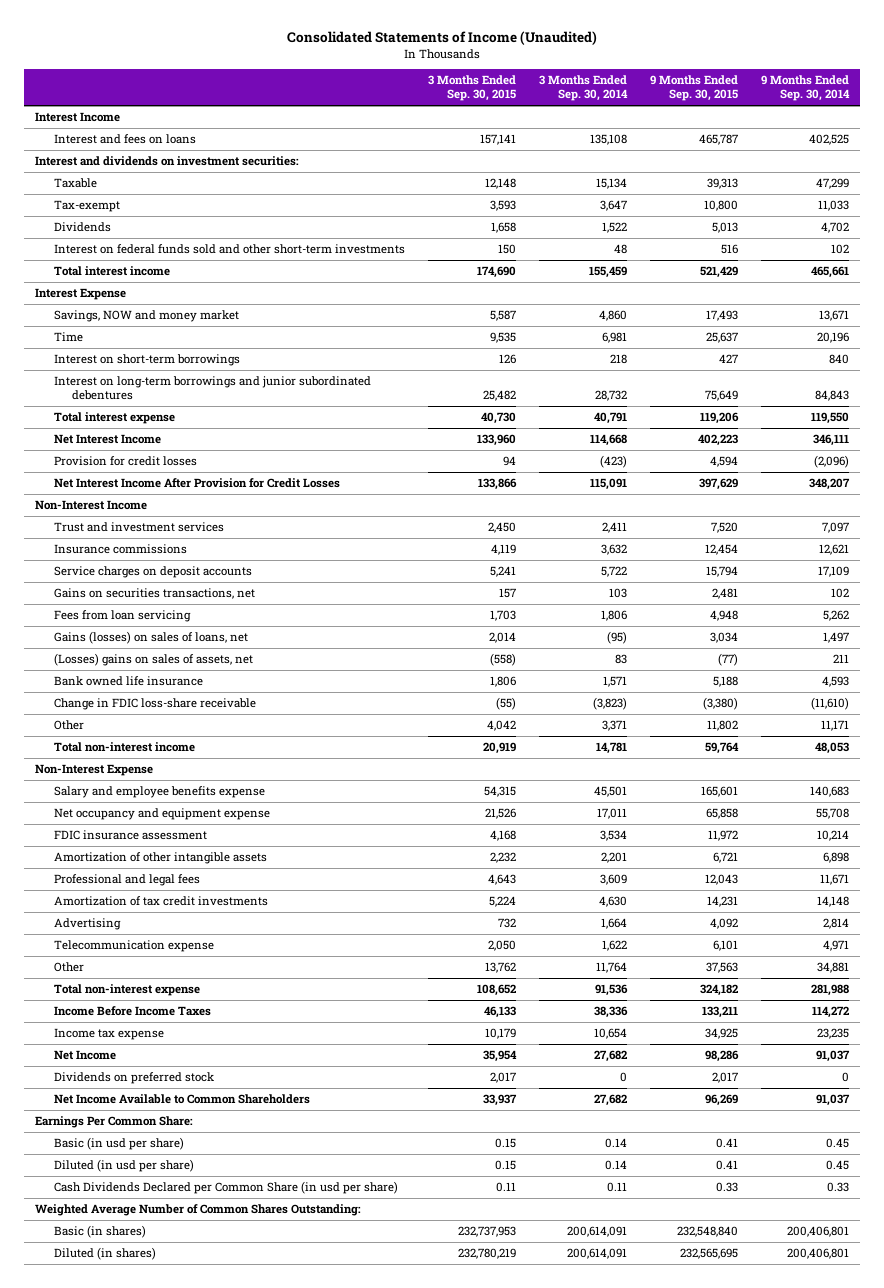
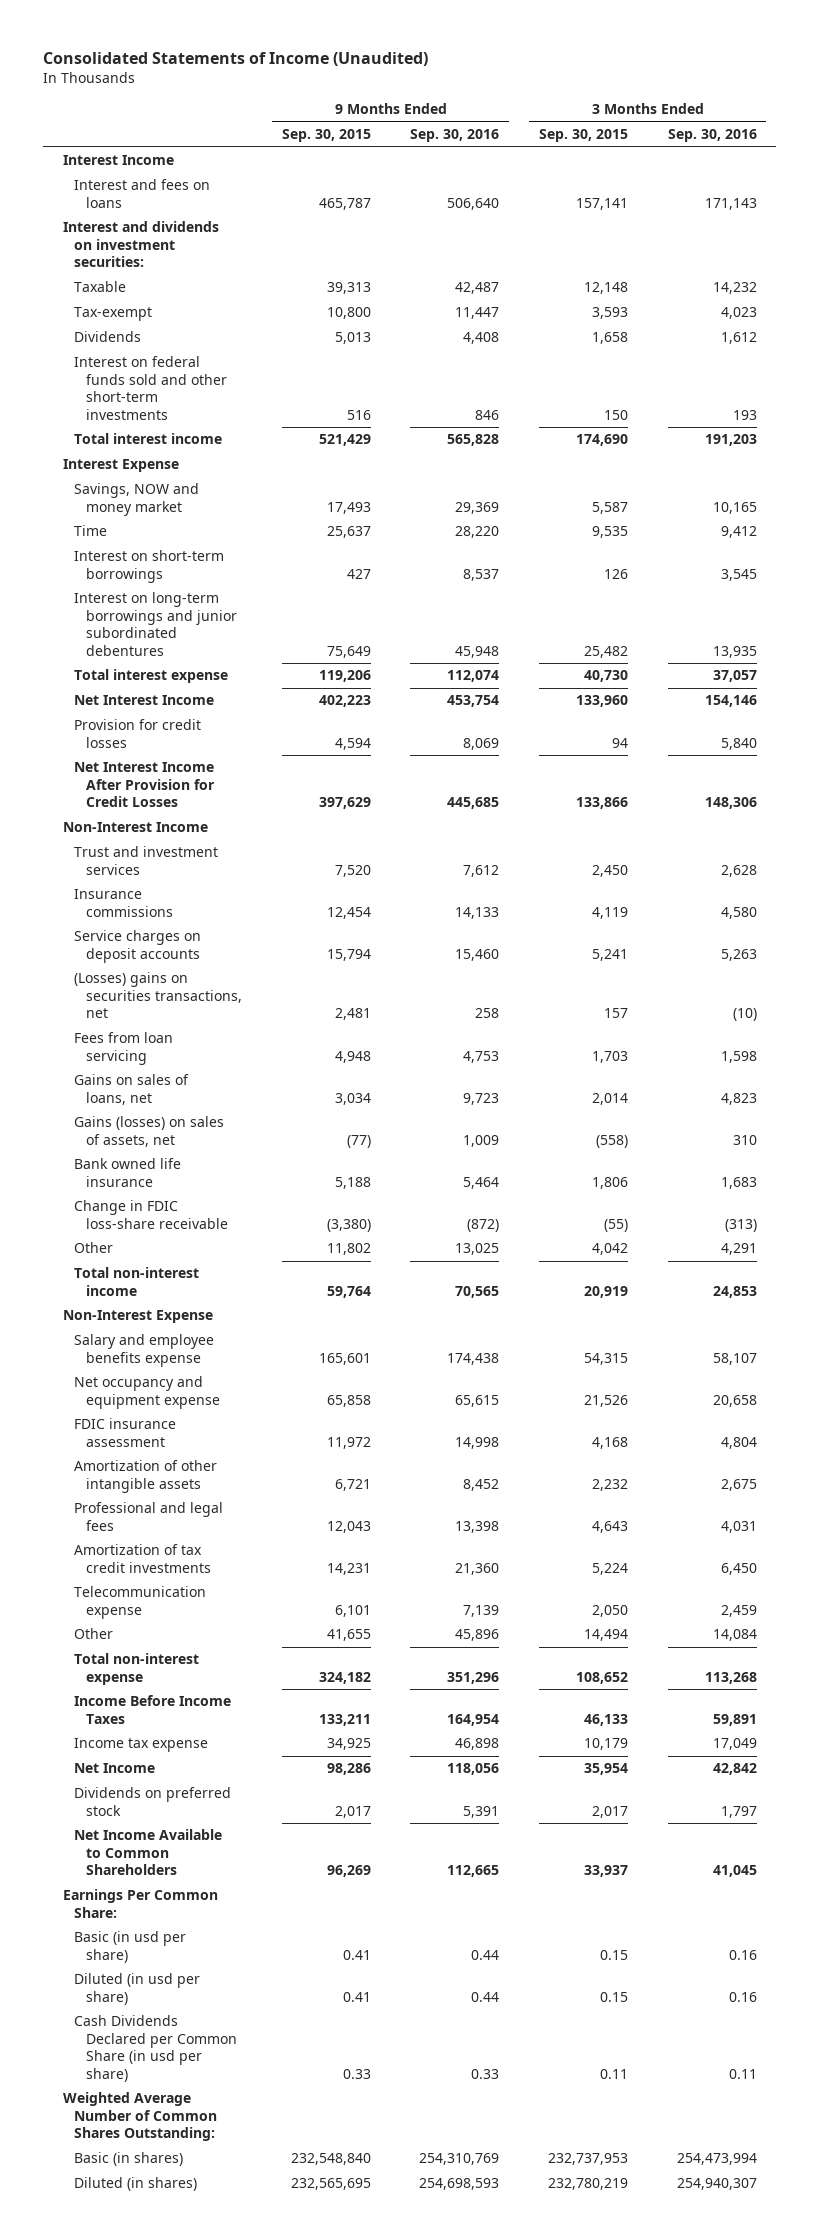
- | 3 Months Ended Sep. 30, 2015 | 3 Months Ended Sep. 30, 2014 | 9 Months Ended Sep. 30, 2015 | 9 Months Ended Sep. 30, 2014
+ | 9 Months Ended Sep. 30, 2015 | 9 Months Ended Sep. 30, 2016 | 3 Months Ended Sep. 30, 2015 | 3 Months Ended Sep. 30, 2016
- Gains on securities transactions, net | 157 | 103 | 2,481 | 102
+ (Losses) gains on securities transactions, net | 2,481 | 258 | 157 | (10)
- Gains (losses) on sales of loans, net | 2,014 | (95) | 3,034 | 1,497
- (Losses) gains on sales of assets, net | (558) | 83 | (77) | 211
+ Gains on sales of loans, net | 3,034 | 9,723 | 2,014 | 4,823
+ Gains (losses) on sales of assets, net | (77) | 1,009 | (558) | 310
- Advertising | 732 | 1,664 | 4,092 | 2,814
- Other | 13,762 | 11,764 | 37,563 | 34,881
+ Other | 41,655 | 45,896 | 14,494 | 14,084

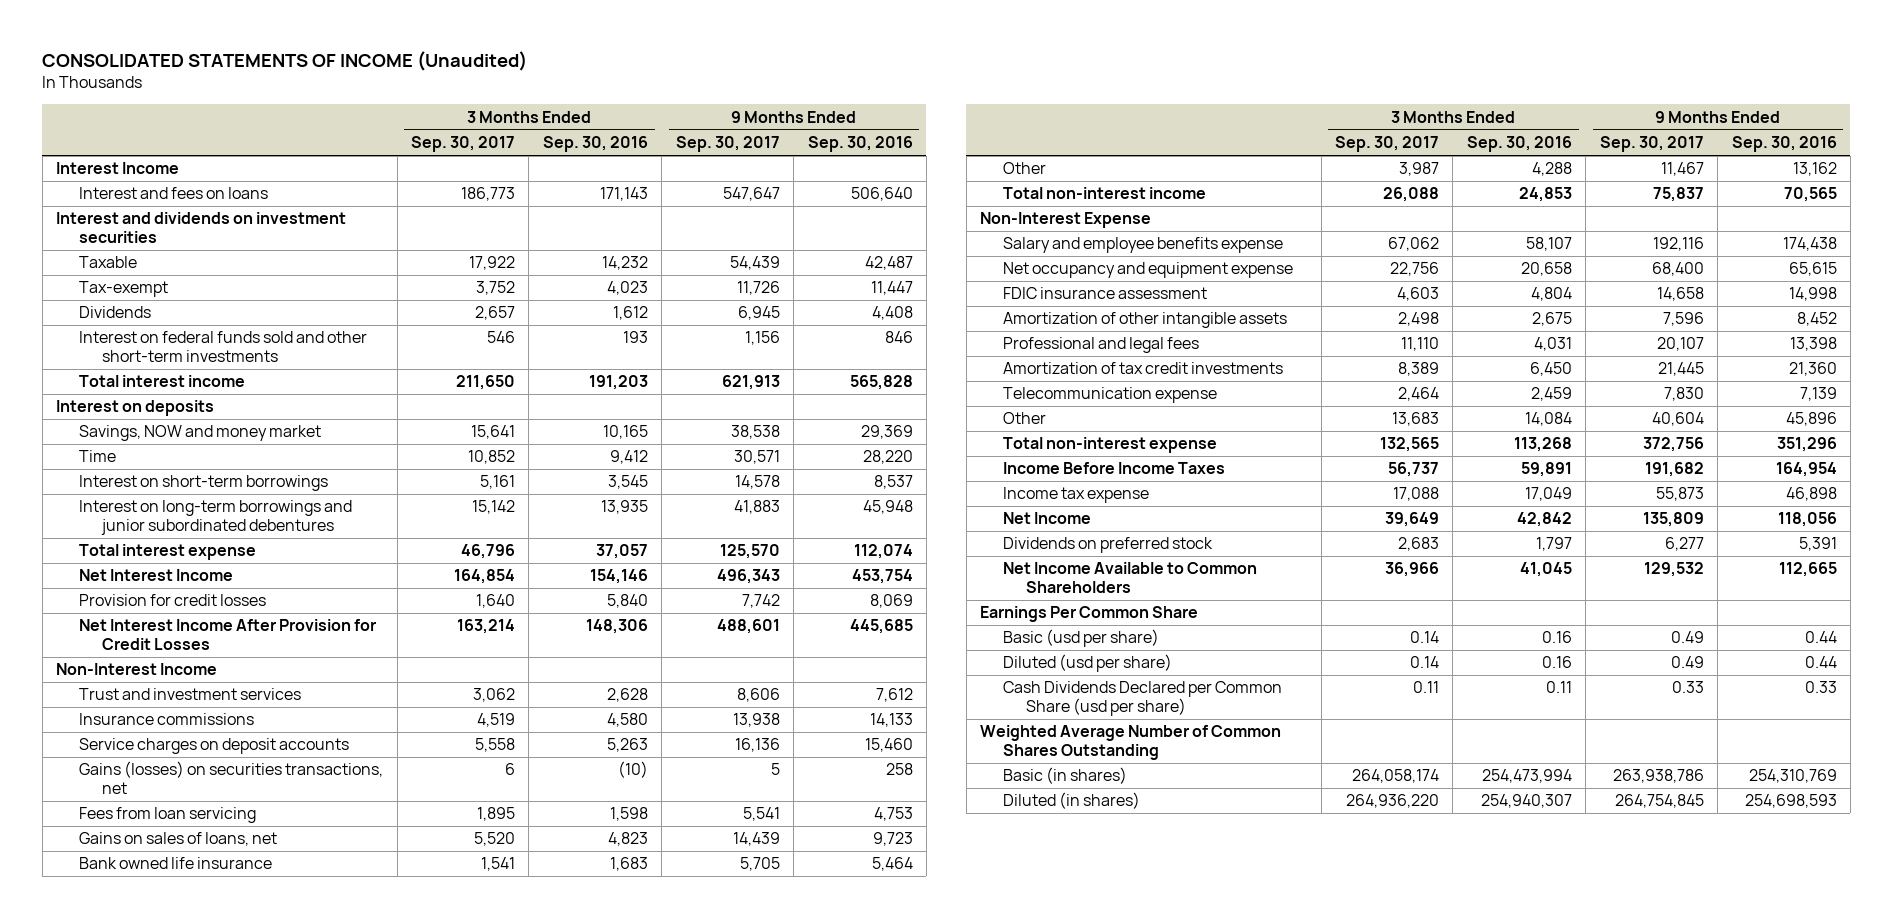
- Consolidated Statements of Income (Unaudited)
+ CONSOLIDATED STATEMENTS OF INCOME (Unaudited)
- | 9 Months Ended Sep. 30, 2015 | 9 Months Ended Sep. 30, 2016 | 3 Months Ended Sep. 30, 2015 | 3 Months Ended Sep. 30, 2016
+ | 3 Months Ended Sep. 30, 2017 | 3 Months Ended Sep. 30, 2016 | 9 Months Ended Sep. 30, 2017 | 9 Months Ended Sep. 30, 2016
- Interest and dividends on investment securities:
+ Interest and dividends on investment securities
- Interest Expense
+ Interest on deposits
- (Losses) gains on securities transactions, net | 2,481 | 258 | 157 | (10)
+ Gains (losses) on securities transactions, net | 6 | (10) | 5 | 258
- Gains (losses) on sales of assets, net | (77) | 1,009 | (558) | 310
- Change in FDIC loss-share receivable | (3,380) | (872) | (55) | (313)
- Other | 11,802 | 13,025 | 4,042 | 4,291
+ Other | 3,987 | 4,288 | 11,467 | 13,162
- Earnings Per Common Share:
- Basic (in usd per share) | 0.41 | 0.44 | 0.15 | 0.16
- Diluted (in usd per share) | 0.41 | 0.44 | 0.15 | 0.16
- Cash Dividends Declared per Common Share (in usd per share) | 0.33 | 0.33 | 0.11 | 0.11
- Weighted Average Number of Common Shares Outstanding:
+ Earnings Per Common Share
+ Basic (usd per share) | 0.14 | 0.16 | 0.49 | 0.44
+ Diluted (usd per share) | 0.14 | 0.16 | 0.49 | 0.44
+ Cash Dividends Declared per Common Share (usd per share) | 0.11 | 0.11 | 0.33 | 0.33
+ Weighted Average Number of Common Shares Outstanding

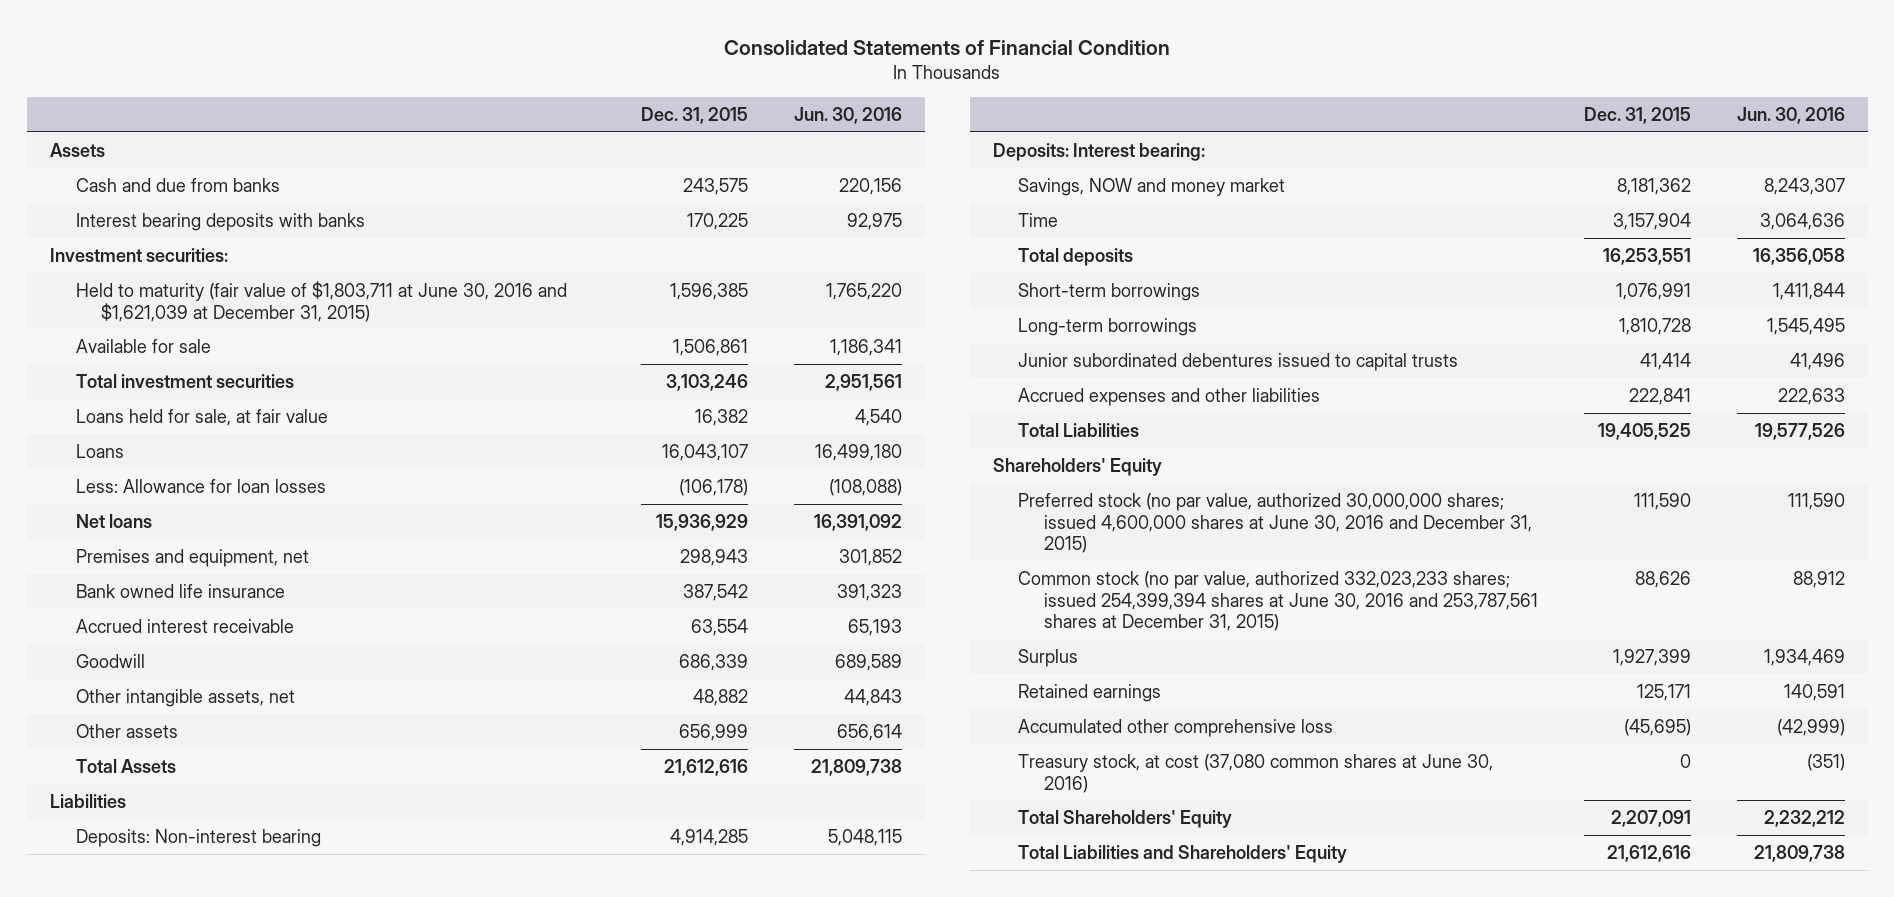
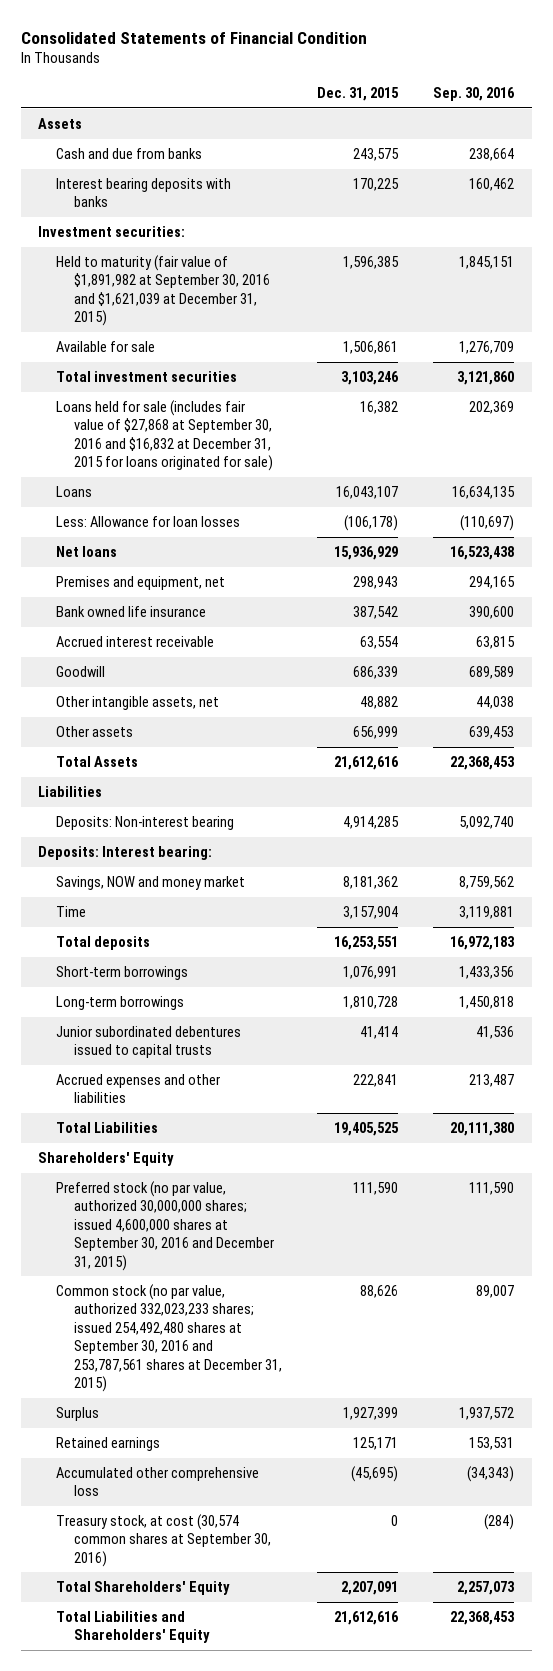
- | Dec. 31, 2015 | Jun. 30, 2016
+ | Dec. 31, 2015 | Sep. 30, 2016
- Held to maturity (fair value of $1,803,711 at June 30, 2016 and $1,621,039 at December 31, 2015) | 1,596,385 | 1,765,220
+ Held to maturity (fair value of $1,891,982 at September 30, 2016 and $1,621,039 at December 31, 2015) | 1,596,385 | 1,845,151
- Loans held for sale, at fair value | 16,382 | 4,540
+ Loans held for sale (includes fair value of $27,868 at September 30, 2016 and $16,832 at December 31, 2015 for loans originated for sale) | 16,382 | 202,369
- Preferred stock (no par value, authorized 30,000,000 shares; issued 4,600,000 shares at June 30, 2016 and December 31, 2015) | 111,590 | 111,590
- Common stock (no par value, authorized 332,023,233 shares; issued 254,399,394 shares at June 30, 2016 and 253,787,561 shares at December 31, 2015) | 88,626 | 88,912
+ Preferred stock (no par value, authorized 30,000,000 shares; issued 4,600,000 shares at September 30, 2016 and December 31, 2015) | 111,590 | 111,590
+ Common stock (no par value, authorized 332,023,233 shares; issued 254,492,480 shares at September 30, 2016 and 253,787,561 shares at December 31, 2015) | 88,626 | 89,007
- Treasury stock, at cost (37,080 common shares at June 30, 2016) | 0 | (351)
+ Treasury stock, at cost (30,574 common shares at September 30, 2016) | 0 | (284)

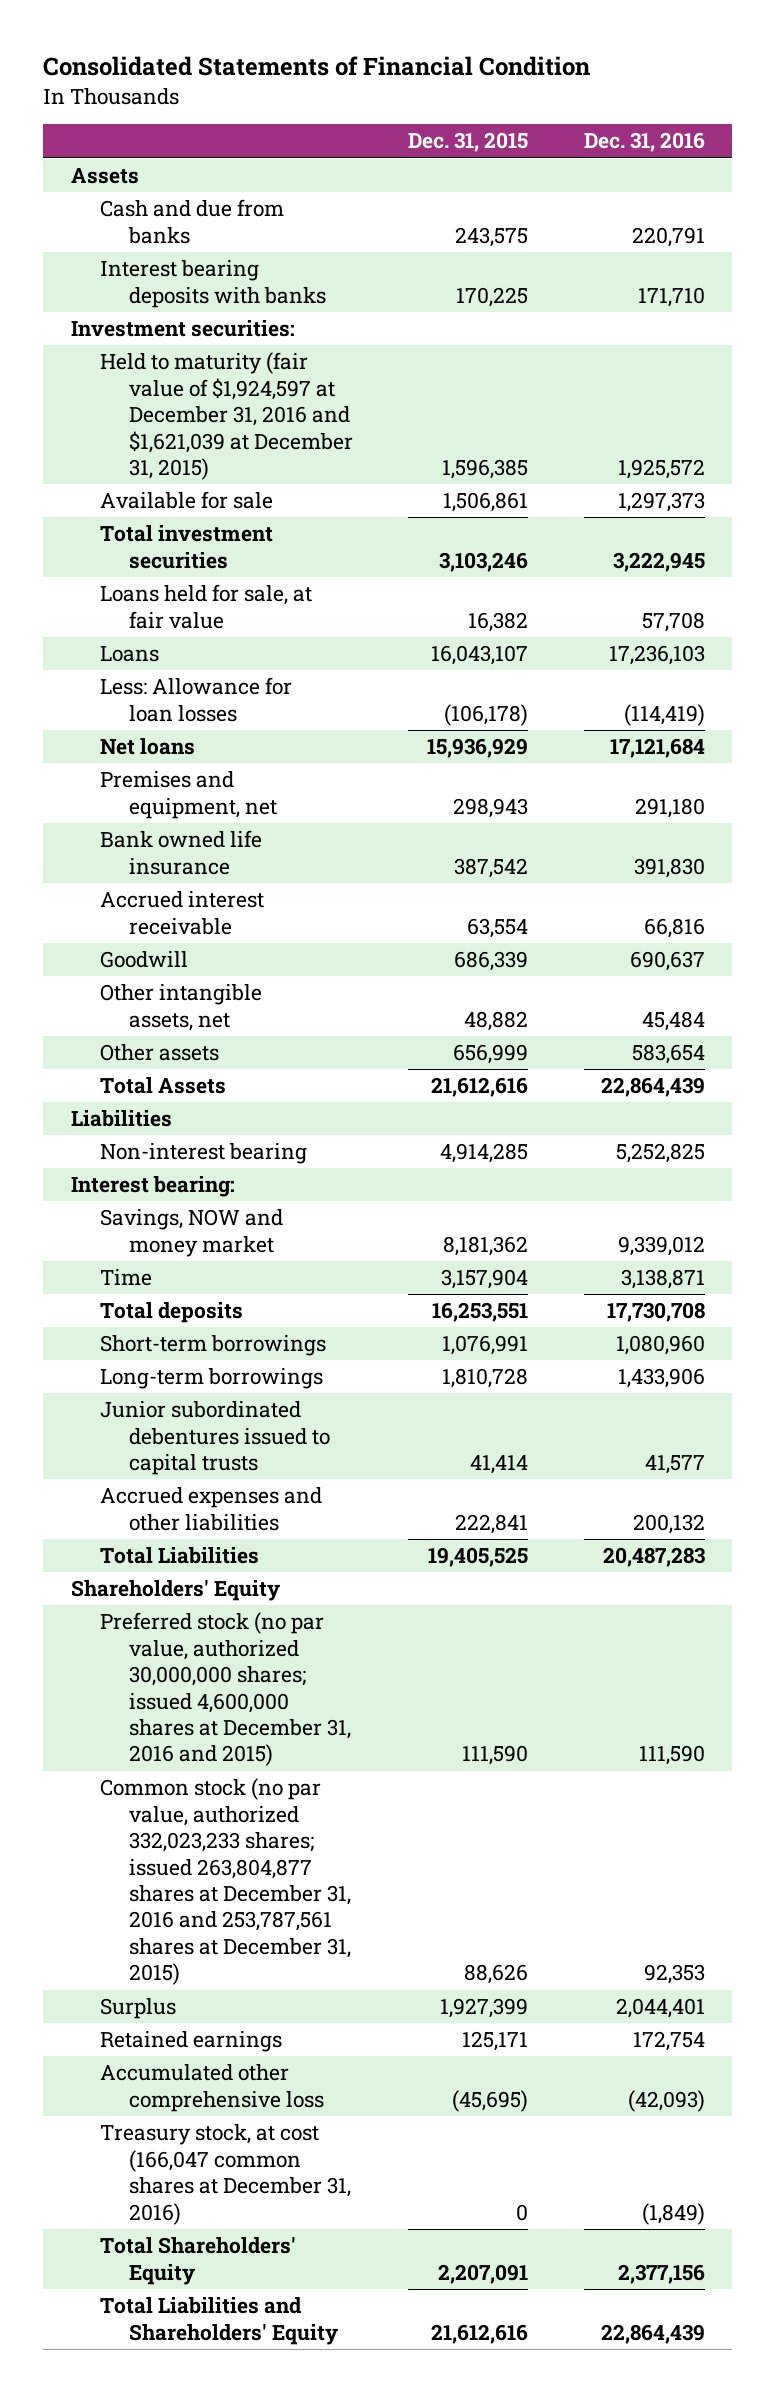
- | Dec. 31, 2015 | Sep. 30, 2016
+ | Dec. 31, 2015 | Dec. 31, 2016
- Held to maturity (fair value of $1,891,982 at September 30, 2016 and $1,621,039 at December 31, 2015) | 1,596,385 | 1,845,151
+ Held to maturity (fair value of $1,924,597 at December 31, 2016 and $1,621,039 at December 31, 2015) | 1,596,385 | 1,925,572
- Loans held for sale (includes fair value of $27,868 at September 30, 2016 and $16,832 at December 31, 2015 for loans originated for sale) | 16,382 | 202,369
+ Loans held for sale, at fair value | 16,382 | 57,708
- Deposits: Non-interest bearing | 4,914,285 | 5,092,740
- Deposits: Interest bearing:
+ Non-interest bearing | 4,914,285 | 5,252,825
+ Interest bearing:
- Preferred stock (no par value, authorized 30,000,000 shares; issued 4,600,000 shares at September 30, 2016 and December 31, 2015) | 111,590 | 111,590
- Common stock (no par value, authorized 332,023,233 shares; issued 254,492,480 shares at September 30, 2016 and 253,787,561 shares at December 31, 2015) | 88,626 | 89,007
+ Preferred stock (no par value, authorized 30,000,000 shares; issued 4,600,000 shares at December 31, 2016 and 2015) | 111,590 | 111,590
+ Common stock (no par value, authorized 332,023,233 shares; issued 263,804,877 shares at December 31, 2016 and 253,787,561 shares at December 31, 2015) | 88,626 | 92,353
- Treasury stock, at cost (30,574 common shares at September 30, 2016) | 0 | (284)
+ Treasury stock, at cost (166,047 common shares at December 31, 2016) | 0 | (1,849)

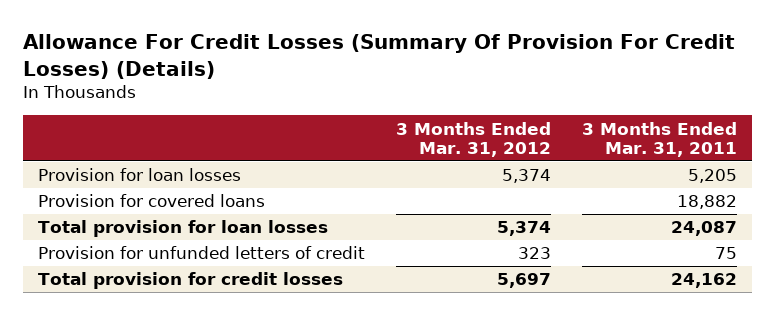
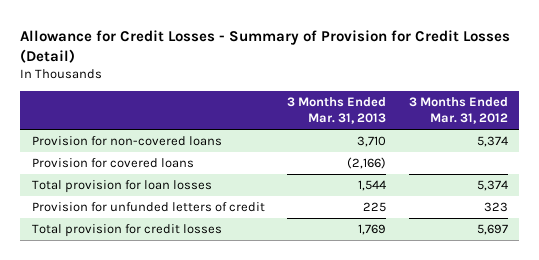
- Allowance For Credit Losses (Summary Of Provision For Credit Losses) (Details)
+ Allowance for Credit Losses - Summary of Provision for Credit Losses (Detail)
- | 3 Months Ended Mar. 31, 2012 | 3 Months Ended Mar. 31, 2011
+ | 3 Months Ended Mar. 31, 2013 | 3 Months Ended Mar. 31, 2012
- Provision for loan losses | 5,374 | 5,205
+ Provision for non-covered loans | 3,710 | 5,374

